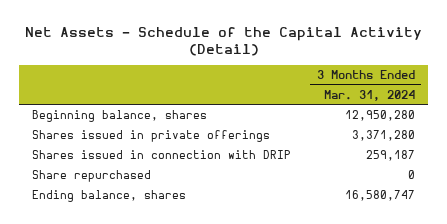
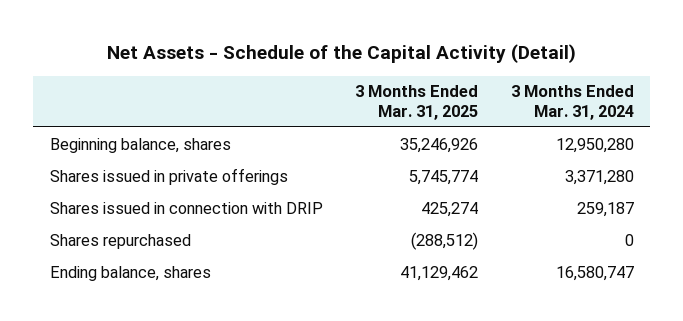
- | 3 Months Ended Mar. 31, 2024
+ | 3 Months Ended Mar. 31, 2025 | 3 Months Ended Mar. 31, 2024
- Share repurchased | 0
+ Shares repurchased | (288,512) | 0

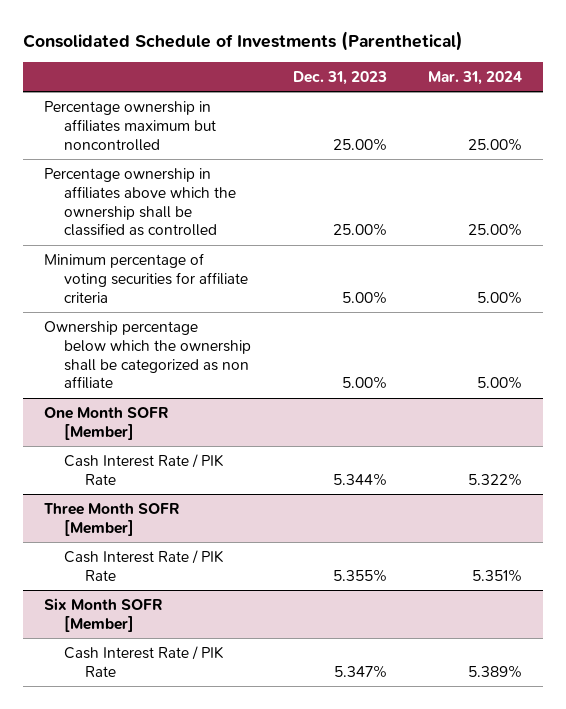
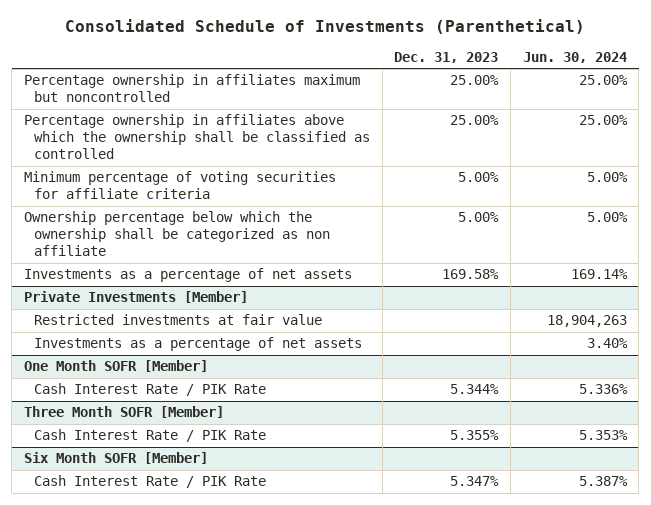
- | Dec. 31, 2023 | Mar. 31, 2024
+ | Dec. 31, 2023 | Jun. 30, 2024
+ Investments as a percentage of net assets | 169.58% | 169.14%
+ Private Investments [Member]
+ Restricted investments at fair value | | 18,904,263
+ Investments as a percentage of net assets | | 3.40%

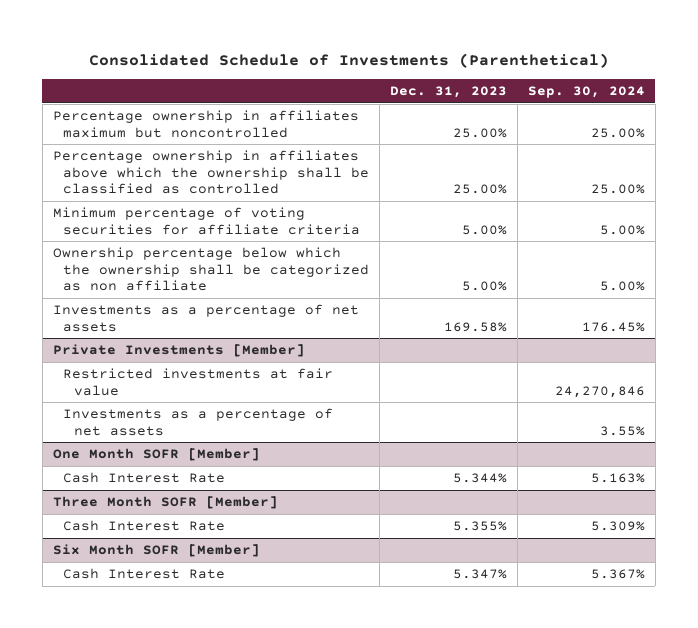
- | Dec. 31, 2023 | Jun. 30, 2024
+ | Dec. 31, 2023 | Sep. 30, 2024
@ One Month SOFR [Member]
- Cash Interest Rate / PIK Rate | 5.344% | 5.336%
+ Cash Interest Rate | 5.344% | 5.163%
@ Three Month SOFR [Member]
- Cash Interest Rate / PIK Rate | 5.355% | 5.353%
+ Cash Interest Rate | 5.355% | 5.309%
@ Six Month SOFR [Member]
- Cash Interest Rate / PIK Rate | 5.347% | 5.387%
+ Cash Interest Rate | 5.347% | 5.367%

